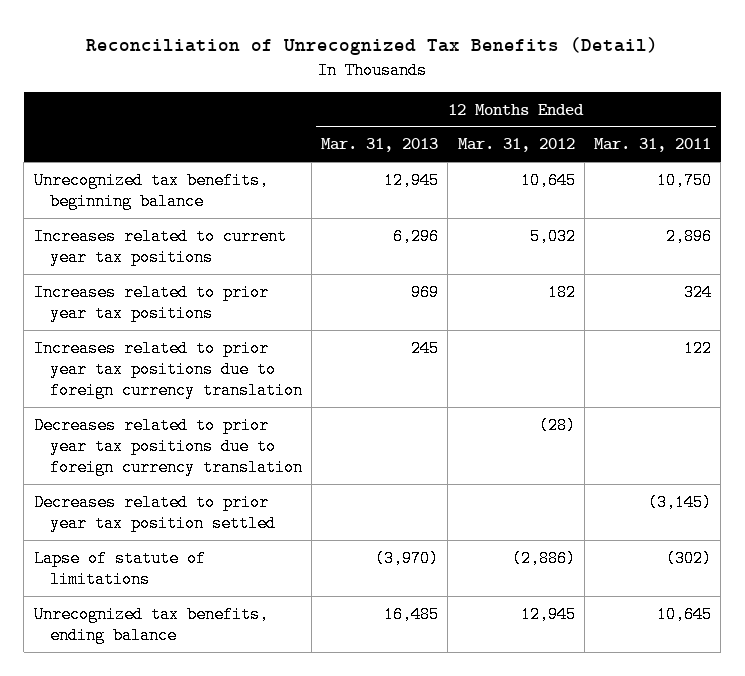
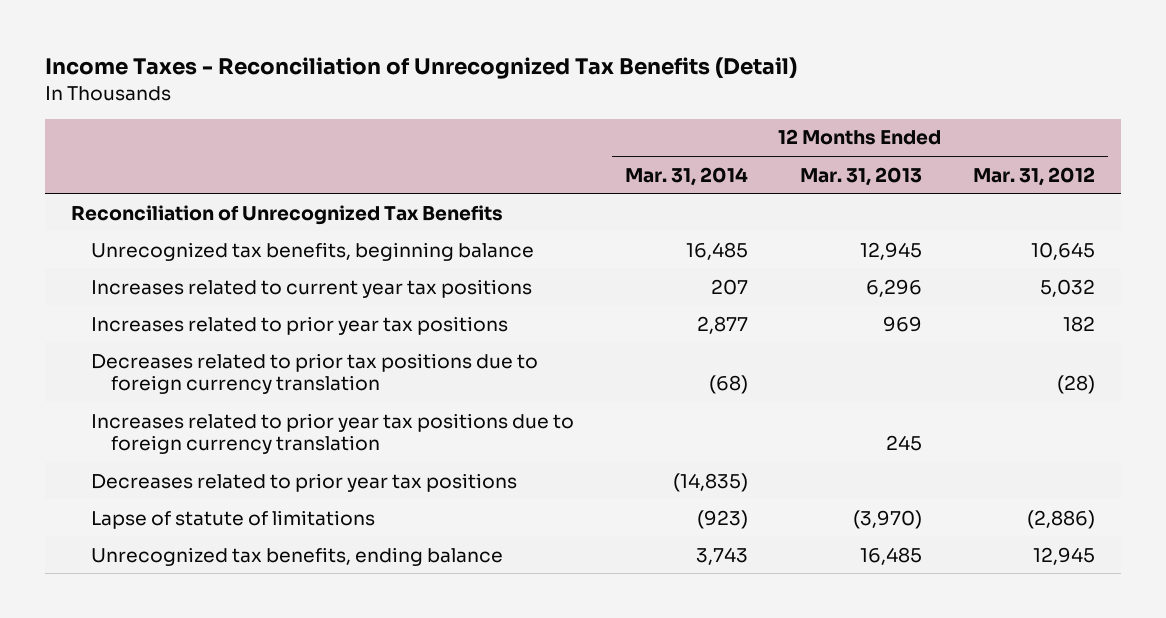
- Reconciliation of Unrecognized Tax Benefits (Detail)
+ Income Taxes - Reconciliation of Unrecognized Tax Benefits (Detail)
- | 12 Months Ended Mar. 31, 2013 | 12 Months Ended Mar. 31, 2012 | 12 Months Ended Mar. 31, 2011
+ | 12 Months Ended Mar. 31, 2014 | 12 Months Ended Mar. 31, 2013 | 12 Months Ended Mar. 31, 2012
+ Reconciliation of Unrecognized Tax Benefits
+ Decreases related to prior tax positions due to foreign currency translation | (68) | | (28)
- Decreases related to prior year tax positions due to foreign currency translation | | (28) |
- Decreases related to prior year tax position settled | | | (3,145)
+ Decreases related to prior year tax positions | (14,835) | |

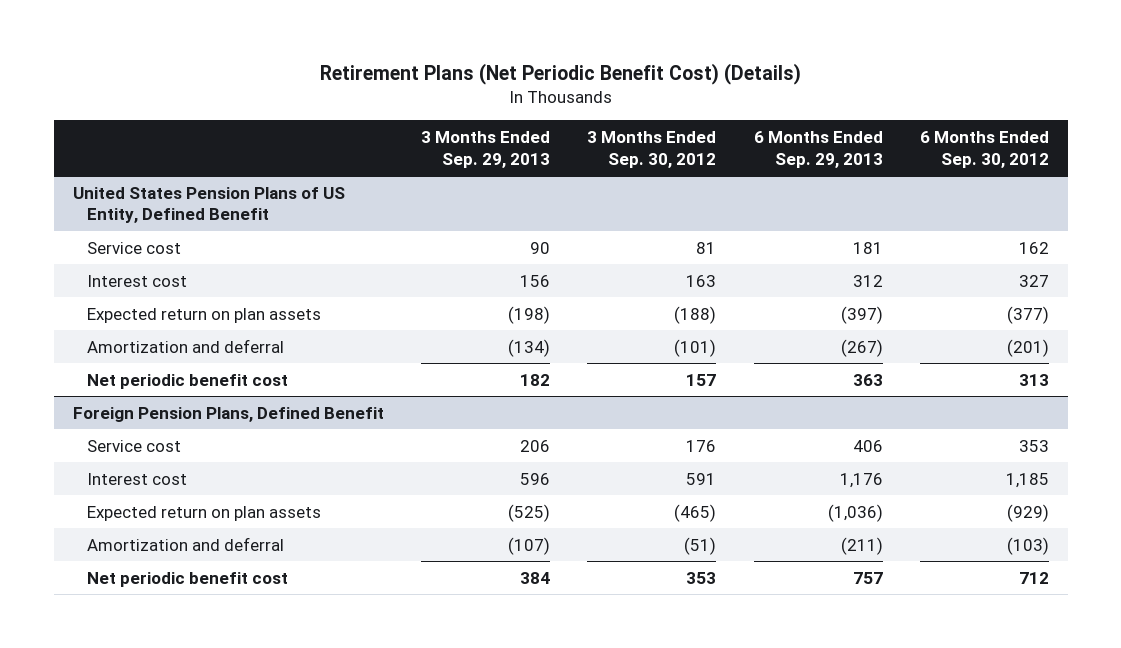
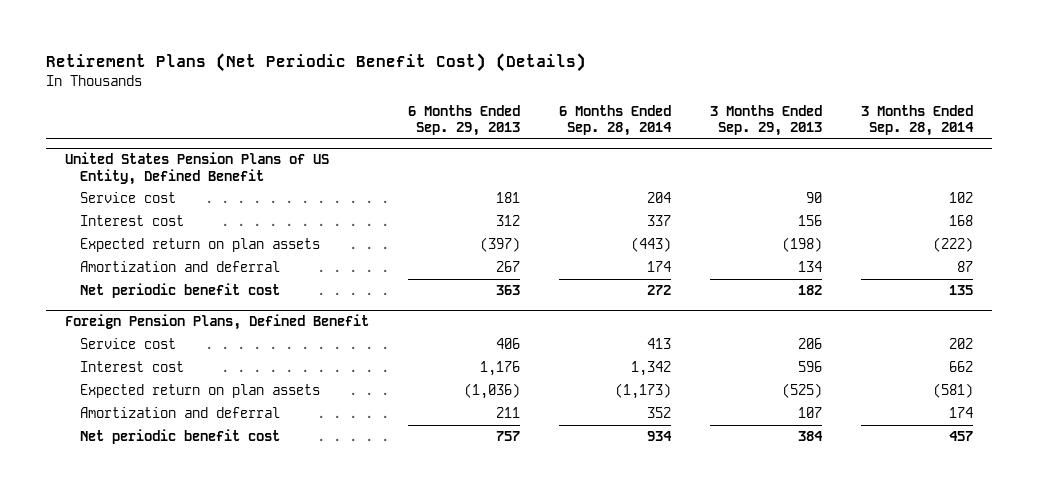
- | 3 Months Ended Sep. 29, 2013 | 3 Months Ended Sep. 30, 2012 | 6 Months Ended Sep. 29, 2013 | 6 Months Ended Sep. 30, 2012
+ | 6 Months Ended Sep. 29, 2013 | 6 Months Ended Sep. 28, 2014 | 3 Months Ended Sep. 29, 2013 | 3 Months Ended Sep. 28, 2014
@ United States Pension Plans of US Entity, Defined Benefit
- Amortization and deferral | (134) | (101) | (267) | (201)
+ Amortization and deferral | 267 | 174 | 134 | 87
@ Foreign Pension Plans, Defined Benefit
- Amortization and deferral | (107) | (51) | (211) | (103)
+ Amortization and deferral | 211 | 352 | 107 | 174

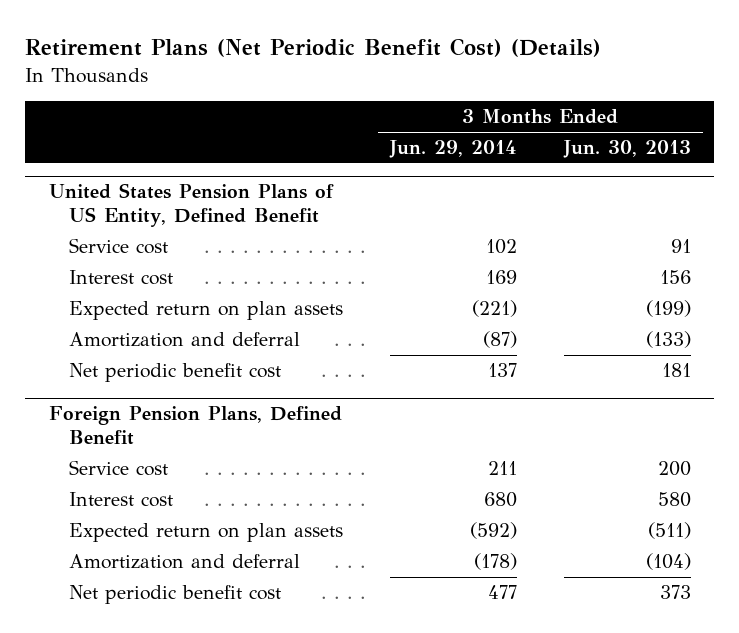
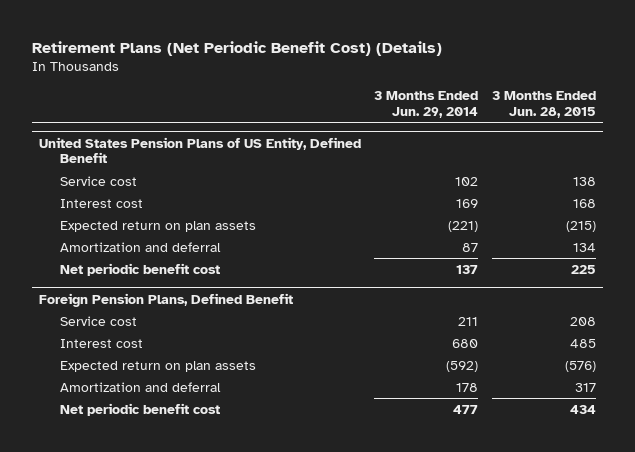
- | 3 Months Ended Jun. 29, 2014 | 3 Months Ended Jun. 30, 2013
+ | 3 Months Ended Jun. 29, 2014 | 3 Months Ended Jun. 28, 2015
@ United States Pension Plans of US Entity, Defined Benefit
- Amortization and deferral | (87) | (133)
+ Amortization and deferral | 87 | 134
@ Foreign Pension Plans, Defined Benefit
- Amortization and deferral | (178) | (104)
+ Amortization and deferral | 178 | 317

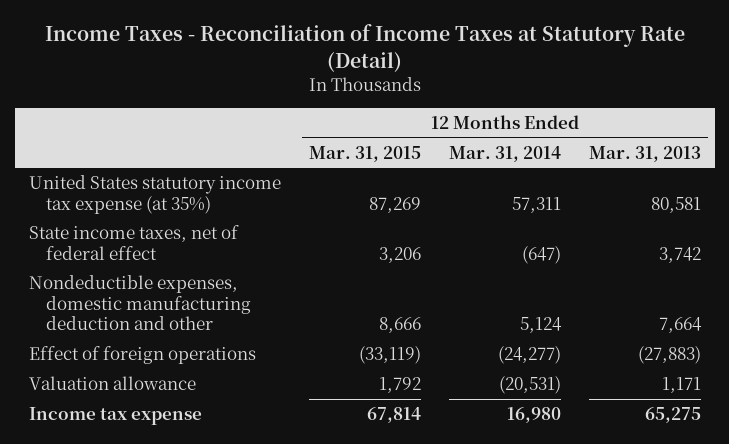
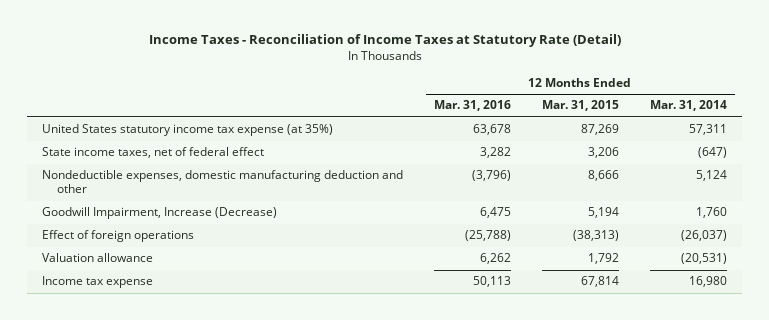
- | 12 Months Ended Mar. 31, 2015 | 12 Months Ended Mar. 31, 2014 | 12 Months Ended Mar. 31, 2013
+ | 12 Months Ended Mar. 31, 2016 | 12 Months Ended Mar. 31, 2015 | 12 Months Ended Mar. 31, 2014
- Effect of foreign operations | (33,119) | (24,277) | (27,883)
+ Goodwill Impairment, Increase (Decrease) | 6,475 | 5,194 | 1,760
+ Effect of foreign operations | (25,788) | (38,313) | (26,037)

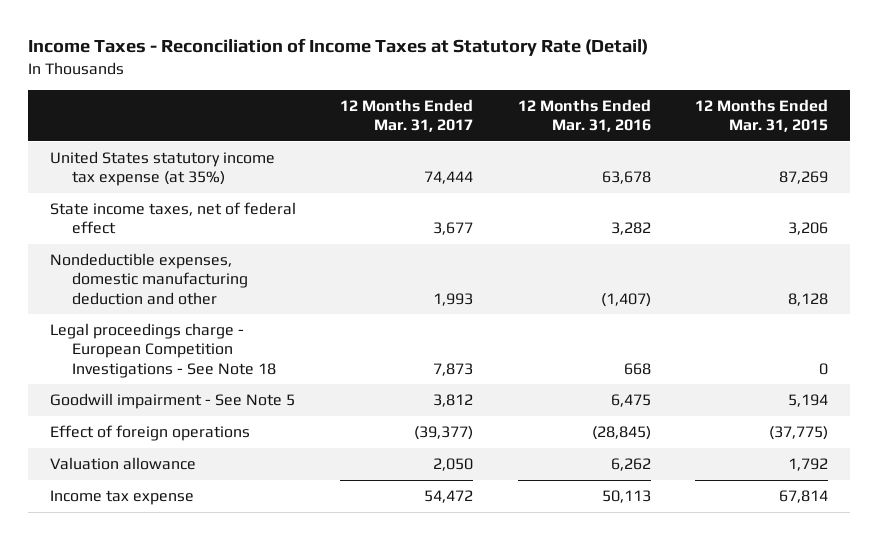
- | 12 Months Ended Mar. 31, 2016 | 12 Months Ended Mar. 31, 2015 | 12 Months Ended Mar. 31, 2014
+ | 12 Months Ended Mar. 31, 2017 | 12 Months Ended Mar. 31, 2016 | 12 Months Ended Mar. 31, 2015
- Nondeductible expenses, domestic manufacturing deduction and other | (3,796) | 8,666 | 5,124
- Goodwill Impairment, Increase (Decrease) | 6,475 | 5,194 | 1,760
- Effect of foreign operations | (25,788) | (38,313) | (26,037)
+ Nondeductible expenses, domestic manufacturing deduction and other | 1,993 | (1,407) | 8,128
+ Legal proceedings charge - European Competition Investigations - See Note 18 | 7,873 | 668 | 0
+ Goodwill impairment - See Note 5 | 3,812 | 6,475 | 5,194
+ Effect of foreign operations | (39,377) | (28,845) | (37,775)

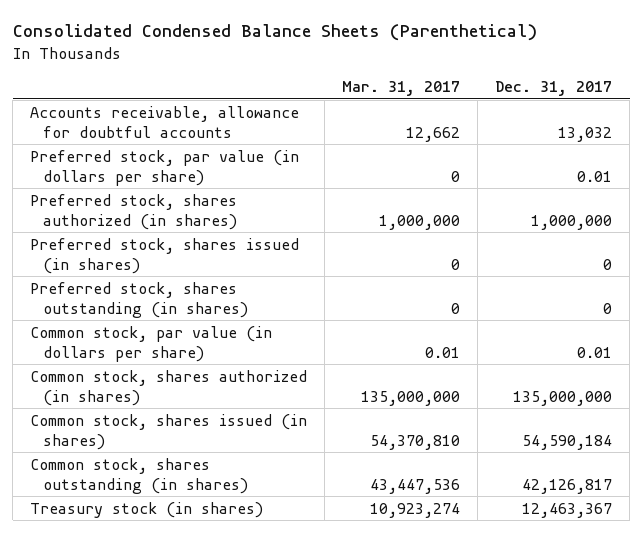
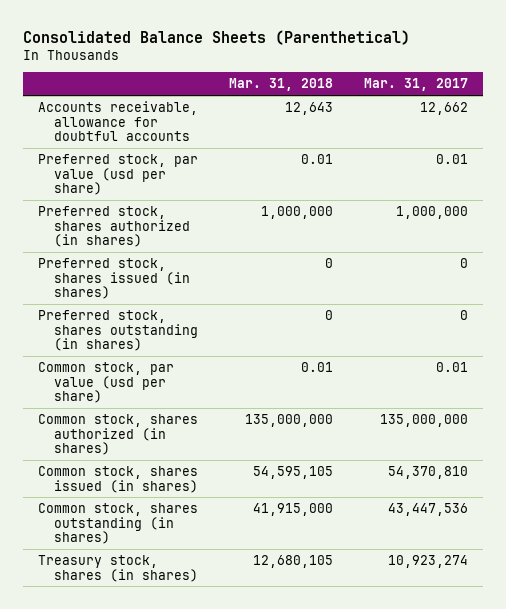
- Consolidated Condensed Balance Sheets (Parenthetical)
+ Consolidated Balance Sheets (Parenthetical)
- | Mar. 31, 2017 | Dec. 31, 2017
+ | Mar. 31, 2018 | Mar. 31, 2017
- Preferred stock, par value (in dollars per share) | 0 | 0.01
+ Preferred stock, par value (usd per share) | 0.01 | 0.01
- Common stock, par value (in dollars per share) | 0.01 | 0.01
+ Common stock, par value (usd per share) | 0.01 | 0.01
- Treasury stock (in shares) | 10,923,274 | 12,463,367
+ Treasury stock, shares (in shares) | 12,680,105 | 10,923,274

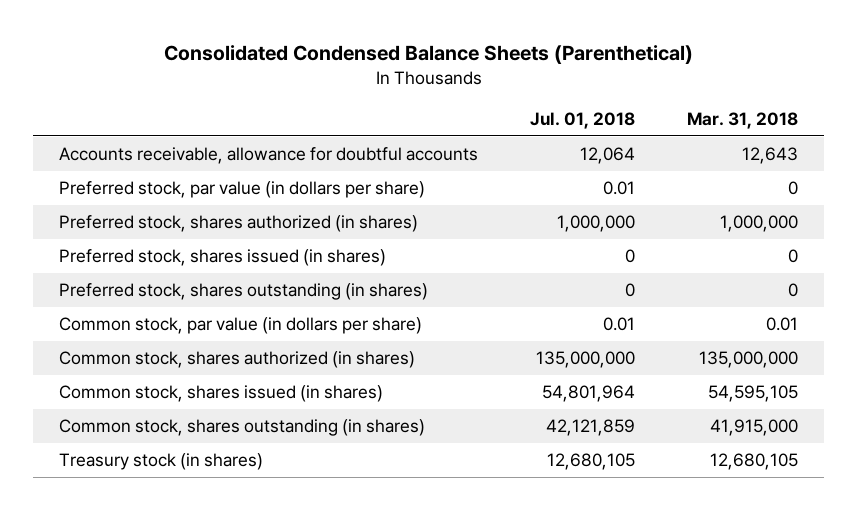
- Consolidated Balance Sheets (Parenthetical)
+ Consolidated Condensed Balance Sheets (Parenthetical)
- | Mar. 31, 2018 | Mar. 31, 2017
+ | Jul. 01, 2018 | Mar. 31, 2018
- Preferred stock, par value (usd per share) | 0.01 | 0.01
+ Preferred stock, par value (in dollars per share) | 0.01 | 0
- Common stock, par value (usd per share) | 0.01 | 0.01
+ Common stock, par value (in dollars per share) | 0.01 | 0.01
- Treasury stock, shares (in shares) | 12,680,105 | 10,923,274
+ Treasury stock (in shares) | 12,680,105 | 12,680,105

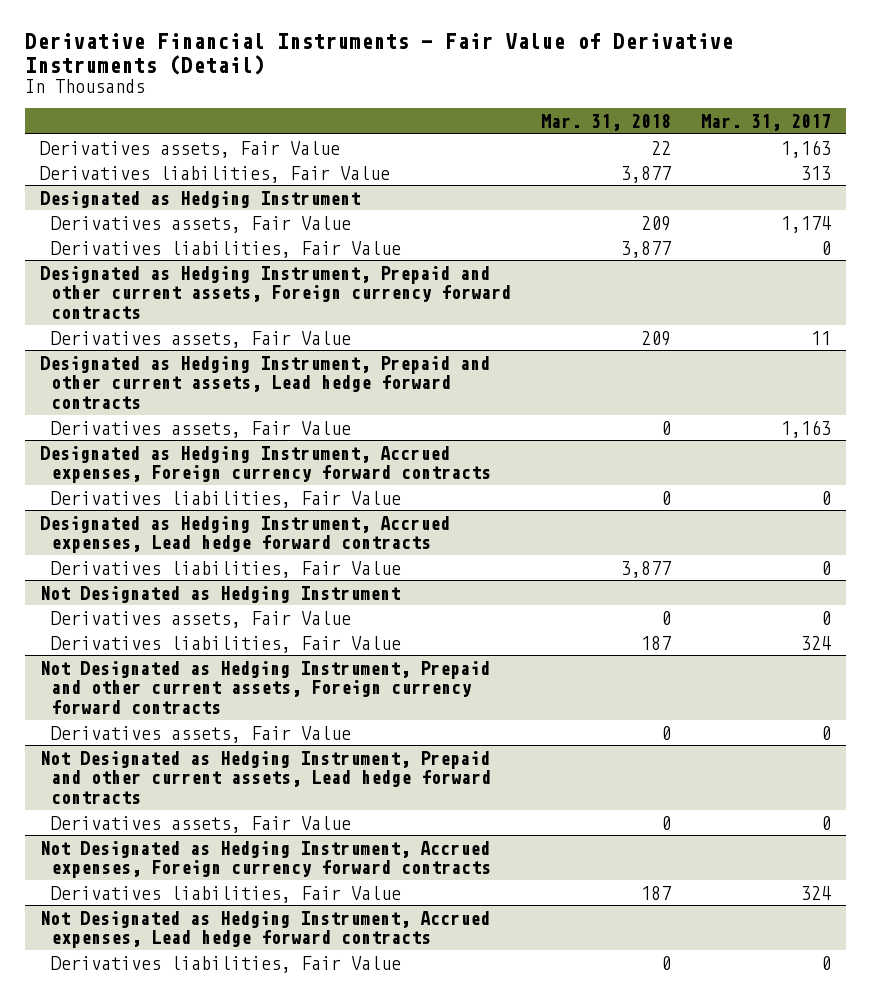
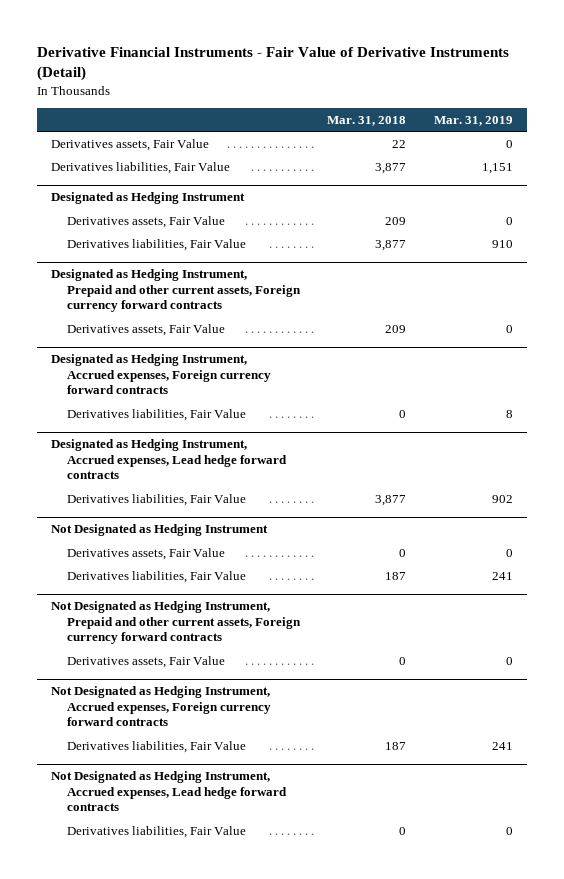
- | Mar. 31, 2018 | Mar. 31, 2017
+ | Mar. 31, 2018 | Mar. 31, 2019
- Designated as Hedging Instrument, Prepaid and other current assets, Lead hedge forward contracts
- Derivatives assets, Fair Value | 0 | 1,163
- Not Designated as Hedging Instrument, Prepaid and other current assets, Lead hedge forward contracts
- Derivatives assets, Fair Value | 0 | 0

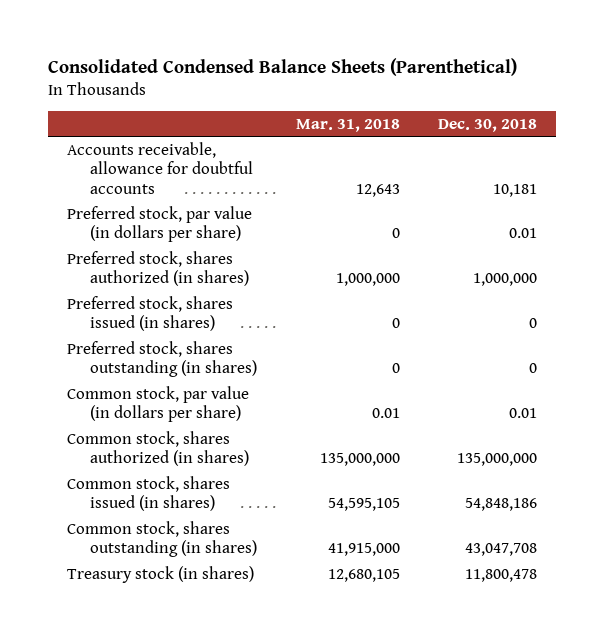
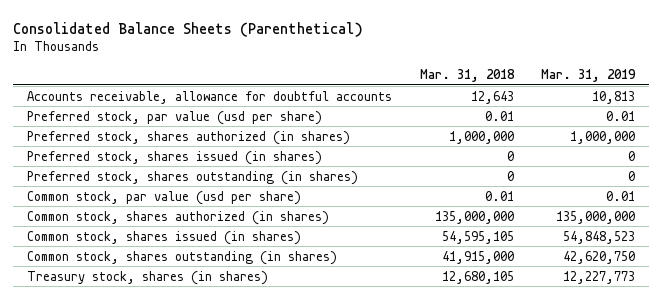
- Consolidated Condensed Balance Sheets (Parenthetical)
+ Consolidated Balance Sheets (Parenthetical)
- | Mar. 31, 2018 | Dec. 30, 2018
+ | Mar. 31, 2018 | Mar. 31, 2019
- Preferred stock, par value (in dollars per share) | 0 | 0.01
+ Preferred stock, par value (usd per share) | 0.01 | 0.01
- Common stock, par value (in dollars per share) | 0.01 | 0.01
+ Common stock, par value (usd per share) | 0.01 | 0.01
- Treasury stock (in shares) | 12,680,105 | 11,800,478
+ Treasury stock, shares (in shares) | 12,680,105 | 12,227,773

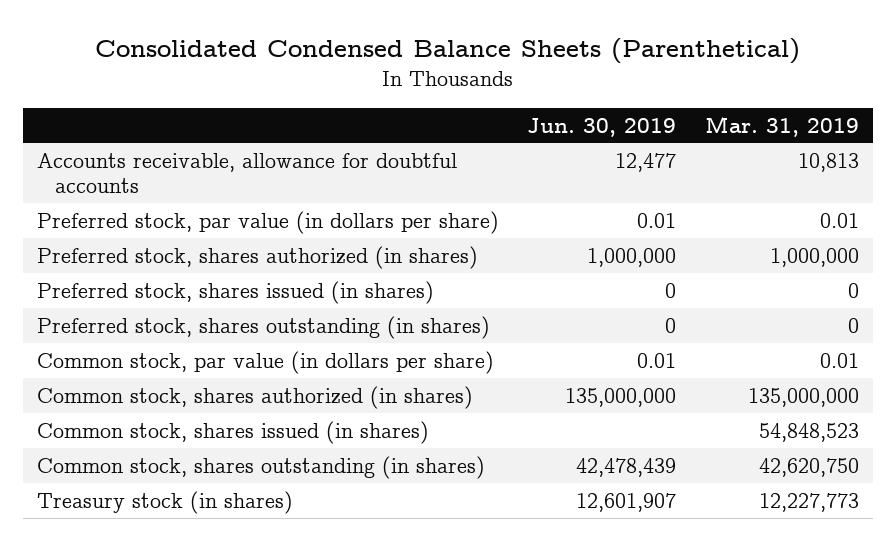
- Consolidated Balance Sheets (Parenthetical)
+ Consolidated Condensed Balance Sheets (Parenthetical)
- | Mar. 31, 2018 | Mar. 31, 2019
+ | Jun. 30, 2019 | Mar. 31, 2019
- Preferred stock, par value (usd per share) | 0.01 | 0.01
+ Preferred stock, par value (in dollars per share) | 0.01 | 0.01
- Common stock, par value (usd per share) | 0.01 | 0.01
+ Common stock, par value (in dollars per share) | 0.01 | 0.01
- Treasury stock, shares (in shares) | 12,680,105 | 12,227,773
+ Treasury stock (in shares) | 12,601,907 | 12,227,773

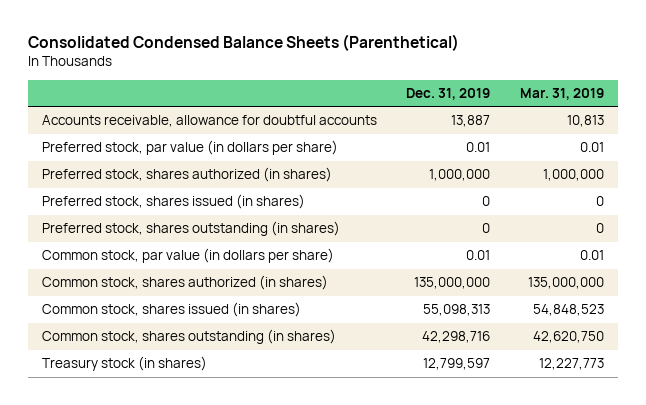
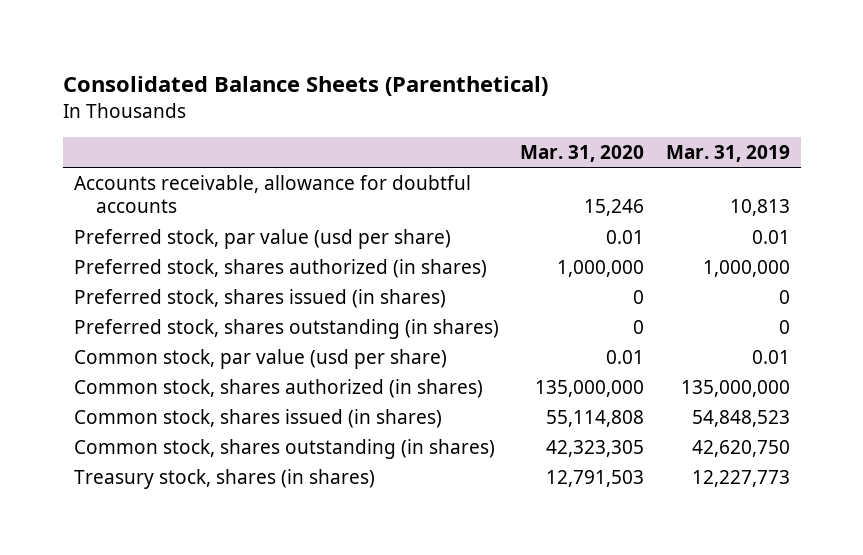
- Consolidated Condensed Balance Sheets (Parenthetical)
+ Consolidated Balance Sheets (Parenthetical)
- | Dec. 31, 2019 | Mar. 31, 2019
+ | Mar. 31, 2020 | Mar. 31, 2019
- Preferred stock, par value (in dollars per share) | 0.01 | 0.01
+ Preferred stock, par value (usd per share) | 0.01 | 0.01
- Common stock, par value (in dollars per share) | 0.01 | 0.01
+ Common stock, par value (usd per share) | 0.01 | 0.01
- Treasury stock (in shares) | 12,799,597 | 12,227,773
+ Treasury stock, shares (in shares) | 12,791,503 | 12,227,773

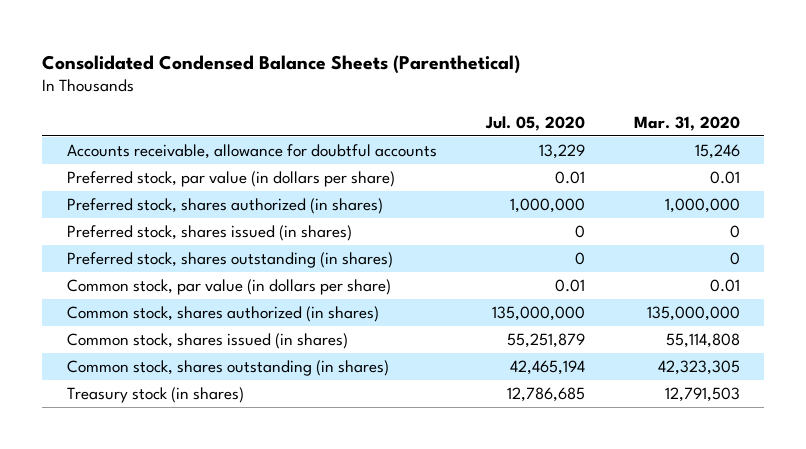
- Consolidated Balance Sheets (Parenthetical)
+ Consolidated Condensed Balance Sheets (Parenthetical)
- | Mar. 31, 2020 | Mar. 31, 2019
+ | Jul. 05, 2020 | Mar. 31, 2020
- Preferred stock, par value (usd per share) | 0.01 | 0.01
+ Preferred stock, par value (in dollars per share) | 0.01 | 0.01
- Common stock, par value (usd per share) | 0.01 | 0.01
+ Common stock, par value (in dollars per share) | 0.01 | 0.01
- Treasury stock, shares (in shares) | 12,791,503 | 12,227,773
+ Treasury stock (in shares) | 12,786,685 | 12,791,503

